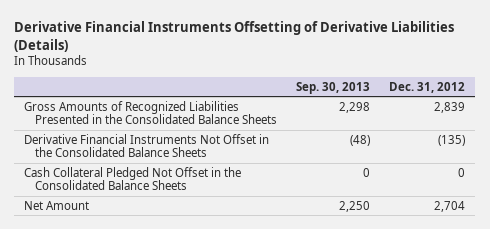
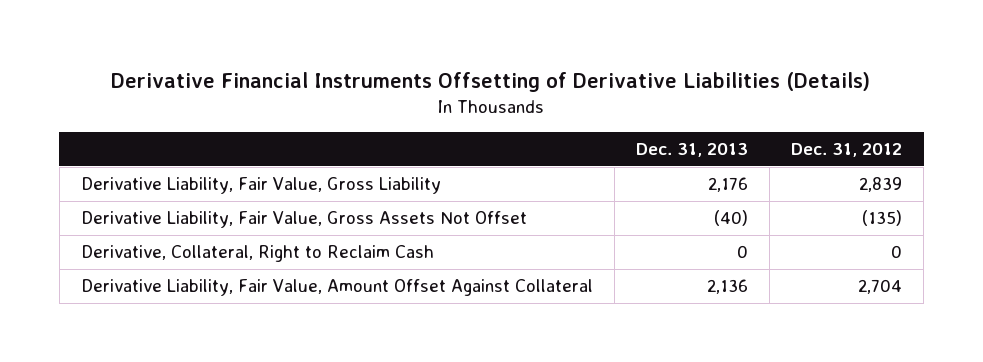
- | Sep. 30, 2013 | Dec. 31, 2012
+ | Dec. 31, 2013 | Dec. 31, 2012
- Gross Amounts of Recognized Liabilities Presented in the Consolidated Balance Sheets | 2,298 | 2,839
- Derivative Financial Instruments Not Offset in the Consolidated Balance Sheets | (48) | (135)
- Cash Collateral Pledged Not Offset in the Consolidated Balance Sheets | 0 | 0
- Net Amount | 2,250 | 2,704
+ Derivative Liability, Fair Value, Gross Liability | 2,176 | 2,839
+ Derivative Liability, Fair Value, Gross Assets Not Offset | (40) | (135)
+ Derivative, Collateral, Right to Reclaim Cash | 0 | 0
+ Derivative Liability, Fair Value, Amount Offset Against Collateral | 2,136 | 2,704

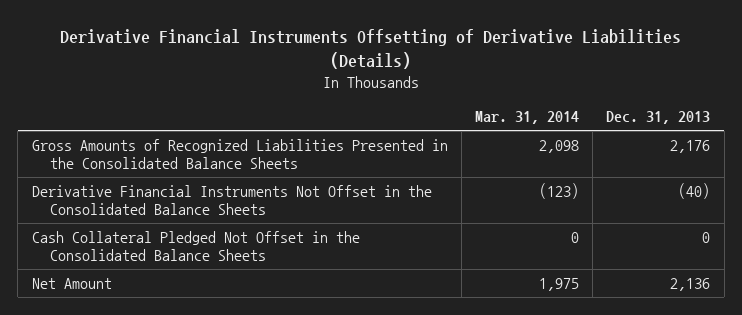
- | Dec. 31, 2013 | Dec. 31, 2012
+ | Mar. 31, 2014 | Dec. 31, 2013
- Derivative Liability, Fair Value, Gross Liability | 2,176 | 2,839
- Derivative Liability, Fair Value, Gross Assets Not Offset | (40) | (135)
- Derivative, Collateral, Right to Reclaim Cash | 0 | 0
- Derivative Liability, Fair Value, Amount Offset Against Collateral | 2,136 | 2,704
+ Gross Amounts of Recognized Liabilities Presented in the Consolidated Balance Sheets | 2,098 | 2,176
+ Derivative Financial Instruments Not Offset in the Consolidated Balance Sheets | (123) | (40)
+ Cash Collateral Pledged Not Offset in the Consolidated Balance Sheets | 0 | 0
+ Net Amount | 1,975 | 2,136

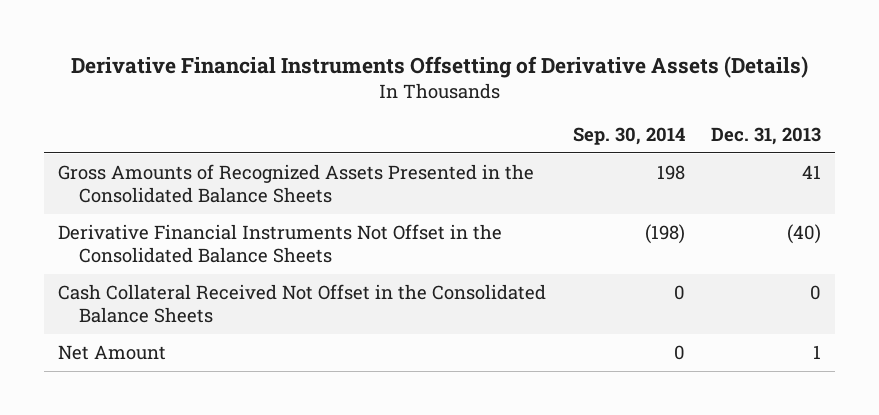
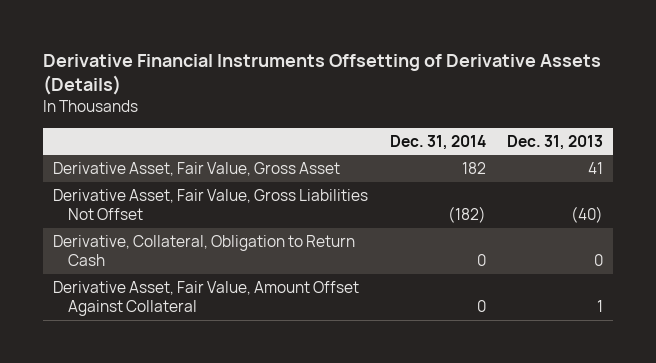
- | Sep. 30, 2014 | Dec. 31, 2013
+ | Dec. 31, 2014 | Dec. 31, 2013
- Gross Amounts of Recognized Assets Presented in the Consolidated Balance Sheets | 198 | 41
- Derivative Financial Instruments Not Offset in the Consolidated Balance Sheets | (198) | (40)
- Cash Collateral Received Not Offset in the Consolidated Balance Sheets | 0 | 0
- Net Amount | 0 | 1
+ Derivative Asset, Fair Value, Gross Asset | 182 | 41
+ Derivative Asset, Fair Value, Gross Liabilities Not Offset | (182) | (40)
+ Derivative, Collateral, Obligation to Return Cash | 0 | 0
+ Derivative Asset, Fair Value, Amount Offset Against Collateral | 0 | 1

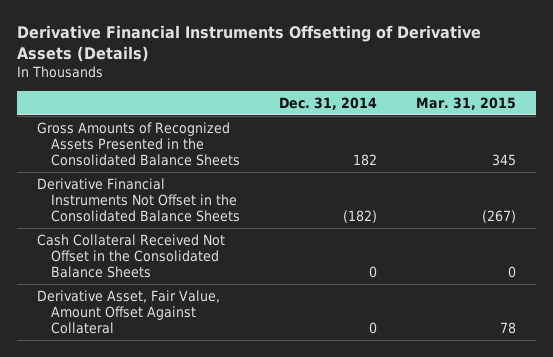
- | Dec. 31, 2014 | Dec. 31, 2013
+ | Dec. 31, 2014 | Mar. 31, 2015
- Derivative Asset, Fair Value, Gross Asset | 182 | 41
- Derivative Asset, Fair Value, Gross Liabilities Not Offset | (182) | (40)
- Derivative, Collateral, Obligation to Return Cash | 0 | 0
+ Gross Amounts of Recognized Assets Presented in the Consolidated Balance Sheets | 182 | 345
+ Derivative Financial Instruments Not Offset in the Consolidated Balance Sheets | (182) | (267)
+ Cash Collateral Received Not Offset in the Consolidated Balance Sheets | 0 | 0

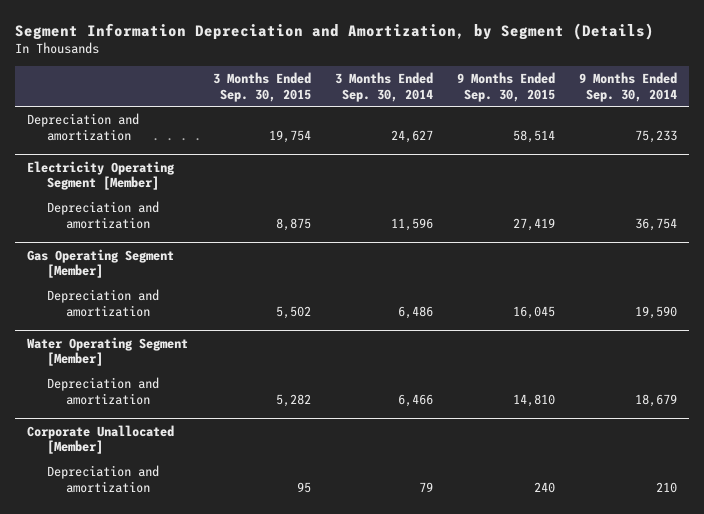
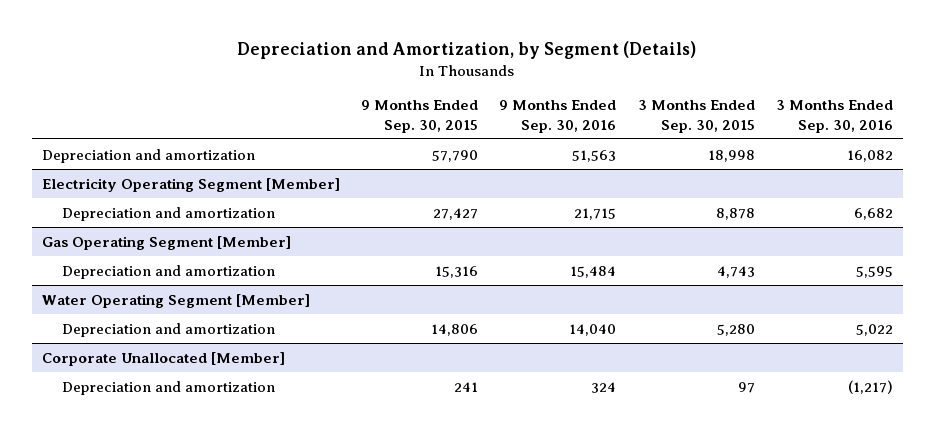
- Segment Information Depreciation and Amortization, by Segment (Details)
+ Depreciation and Amortization, by Segment (Details)
- | 3 Months Ended Sep. 30, 2015 | 3 Months Ended Sep. 30, 2014 | 9 Months Ended Sep. 30, 2015 | 9 Months Ended Sep. 30, 2014
+ | 9 Months Ended Sep. 30, 2015 | 9 Months Ended Sep. 30, 2016 | 3 Months Ended Sep. 30, 2015 | 3 Months Ended Sep. 30, 2016
- Depreciation and amortization | 19,754 | 24,627 | 58,514 | 75,233
+ Depreciation and amortization | 57,790 | 51,563 | 18,998 | 16,082
@ Electricity Operating Segment [Member]
- Depreciation and amortization | 8,875 | 11,596 | 27,419 | 36,754
+ Depreciation and amortization | 27,427 | 21,715 | 8,878 | 6,682
@ Gas Operating Segment [Member]
- Depreciation and amortization | 5,502 | 6,486 | 16,045 | 19,590
+ Depreciation and amortization | 15,316 | 15,484 | 4,743 | 5,595
@ Water Operating Segment [Member]
- Depreciation and amortization | 5,282 | 6,466 | 14,810 | 18,679
+ Depreciation and amortization | 14,806 | 14,040 | 5,280 | 5,022
@ Corporate Unallocated [Member]
- Depreciation and amortization | 95 | 79 | 240 | 210
+ Depreciation and amortization | 241 | 324 | 97 | (1,217)

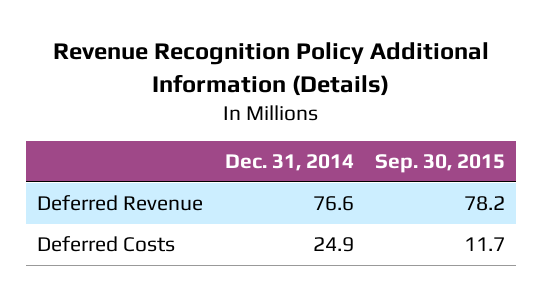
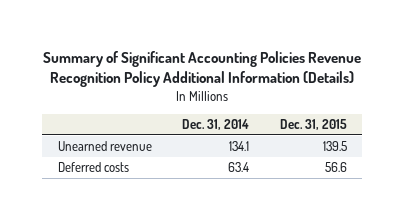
- Revenue Recognition Policy Additional Information (Details)
+ Summary of Significant Accounting Policies Revenue Recognition Policy Additional Information (Details)
- | Dec. 31, 2014 | Sep. 30, 2015
+ | Dec. 31, 2014 | Dec. 31, 2015
- Deferred Revenue | 76.6 | 78.2
- Deferred Costs | 24.9 | 11.7
+ Unearned revenue | 134.1 | 139.5
+ Deferred costs | 63.4 | 56.6

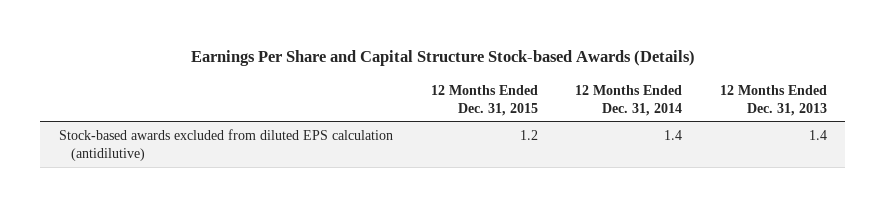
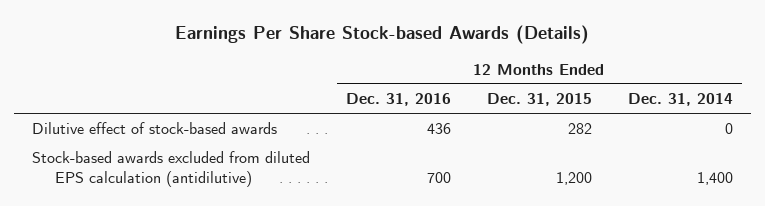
- Earnings Per Share and Capital Structure Stock-based Awards (Details)
+ Earnings Per Share Stock-based Awards (Details)
- | 12 Months Ended Dec. 31, 2015 | 12 Months Ended Dec. 31, 2014 | 12 Months Ended Dec. 31, 2013
+ | 12 Months Ended Dec. 31, 2016 | 12 Months Ended Dec. 31, 2015 | 12 Months Ended Dec. 31, 2014
- Stock-based awards excluded from diluted EPS calculation (antidilutive) | 1.2 | 1.4 | 1.4
+ Dilutive effect of stock-based awards | 436 | 282 | 0
+ Stock-based awards excluded from diluted EPS calculation (antidilutive) | 700 | 1,200 | 1,400

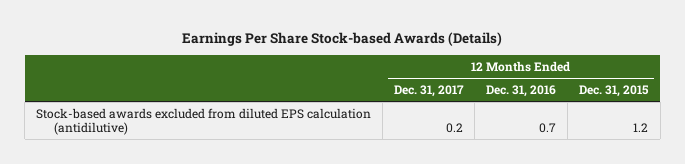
- | 12 Months Ended Dec. 31, 2016 | 12 Months Ended Dec. 31, 2015 | 12 Months Ended Dec. 31, 2014
+ | 12 Months Ended Dec. 31, 2017 | 12 Months Ended Dec. 31, 2016 | 12 Months Ended Dec. 31, 2015
- Dilutive effect of stock-based awards | 436 | 282 | 0
- Stock-based awards excluded from diluted EPS calculation (antidilutive) | 700 | 1,200 | 1,400
+ Stock-based awards excluded from diluted EPS calculation (antidilutive) | 0.2 | 0.7 | 1.2

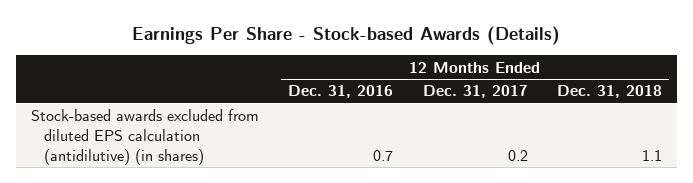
- Earnings Per Share Stock-based Awards (Details)
+ Earnings Per Share - Stock-based Awards (Details)
- | 12 Months Ended Dec. 31, 2017 | 12 Months Ended Dec. 31, 2016 | 12 Months Ended Dec. 31, 2015
+ | 12 Months Ended Dec. 31, 2016 | 12 Months Ended Dec. 31, 2017 | 12 Months Ended Dec. 31, 2018
- Stock-based awards excluded from diluted EPS calculation (antidilutive) | 0.2 | 0.7 | 1.2
+ Stock-based awards excluded from diluted EPS calculation (antidilutive) (in shares) | 0.7 | 0.2 | 1.1

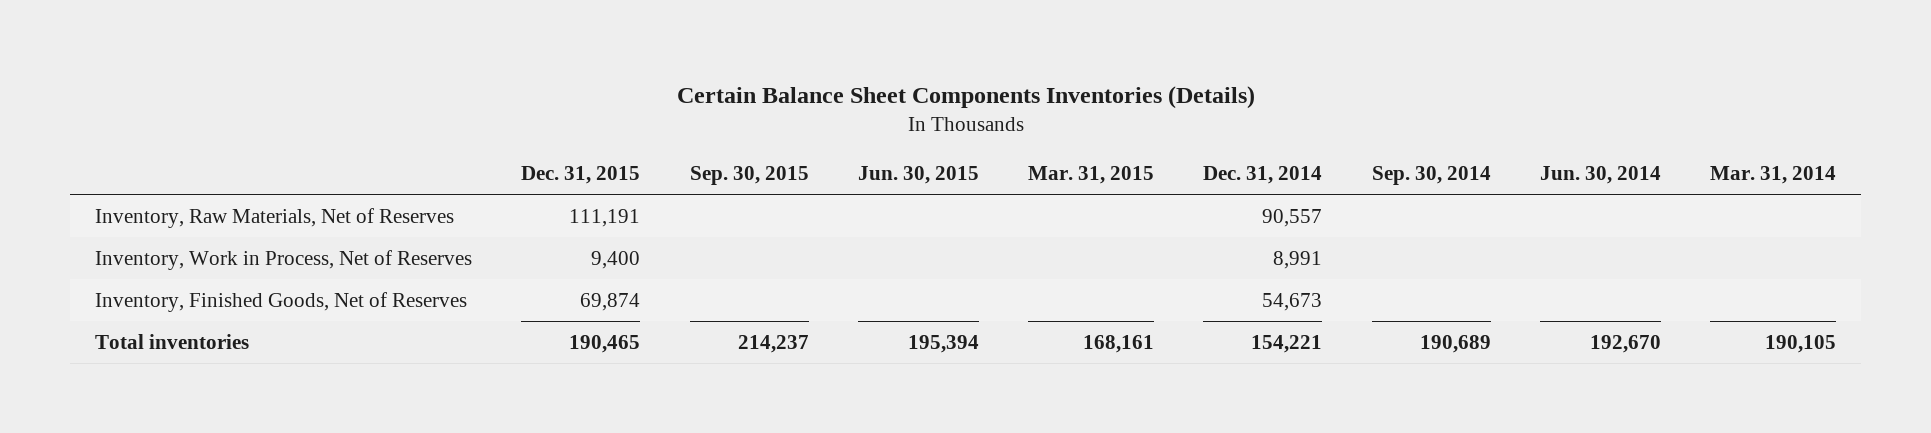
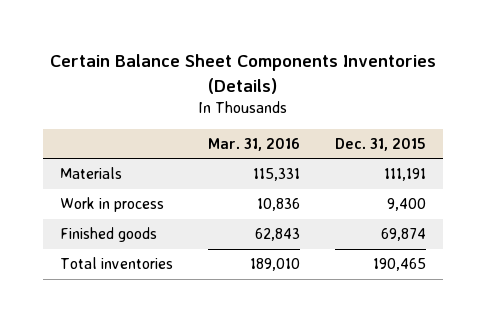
- | Dec. 31, 2015 | Sep. 30, 2015 | Jun. 30, 2015 | Mar. 31, 2015 | Dec. 31, 2014 | Sep. 30, 2014 | Jun. 30, 2014 | Mar. 31, 2014
+ | Mar. 31, 2016 | Dec. 31, 2015
- Inventory, Raw Materials, Net of Reserves | 111,191 | | | | 90,557 | | |
- Inventory, Work in Process, Net of Reserves | 9,400 | | | | 8,991 | | |
- Inventory, Finished Goods, Net of Reserves | 69,874 | | | | 54,673 | | |
+ Materials | 115,331 | 111,191
+ Work in process | 10,836 | 9,400
+ Finished goods | 62,843 | 69,874

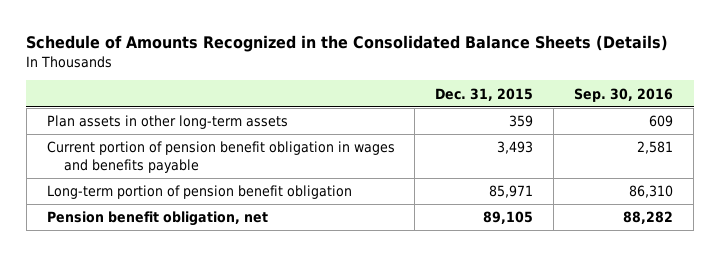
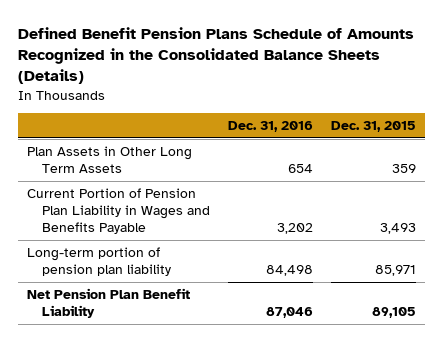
- Schedule of Amounts Recognized in the Consolidated Balance Sheets (Details)
+ Defined Benefit Pension Plans Schedule of Amounts Recognized in the Consolidated Balance Sheets (Details)
- | Dec. 31, 2015 | Sep. 30, 2016
+ | Dec. 31, 2016 | Dec. 31, 2015
- Plan assets in other long-term assets | 359 | 609
- Current portion of pension benefit obligation in wages and benefits payable | 3,493 | 2,581
- Long-term portion of pension benefit obligation | 85,971 | 86,310
- Pension benefit obligation, net | 89,105 | 88,282
+ Plan Assets in Other Long Term Assets | 654 | 359
+ Current Portion of Pension Plan Liability in Wages and Benefits Payable | 3,202 | 3,493
+ Long-term portion of pension plan liability | 84,498 | 85,971
+ Net Pension Plan Benefit Liability | 87,046 | 89,105

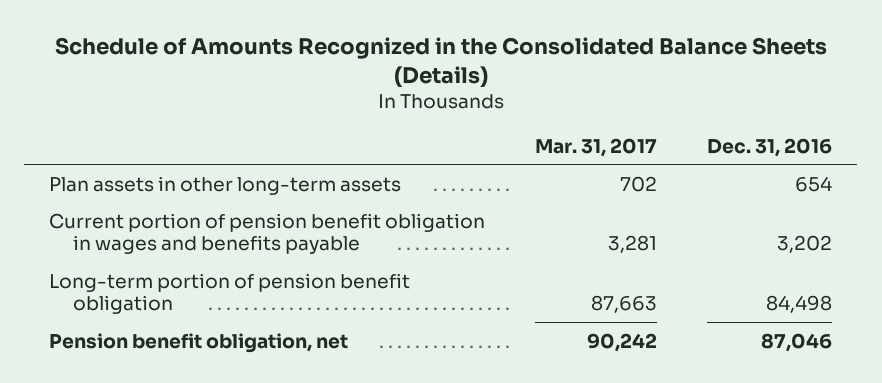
- Defined Benefit Pension Plans Schedule of Amounts Recognized in the Consolidated Balance Sheets (Details)
+ Schedule of Amounts Recognized in the Consolidated Balance Sheets (Details)
- | Dec. 31, 2016 | Dec. 31, 2015
+ | Mar. 31, 2017 | Dec. 31, 2016
- Plan Assets in Other Long Term Assets | 654 | 359
- Current Portion of Pension Plan Liability in Wages and Benefits Payable | 3,202 | 3,493
- Long-term portion of pension plan liability | 84,498 | 85,971
- Net Pension Plan Benefit Liability | 87,046 | 89,105
+ Plan assets in other long-term assets | 702 | 654
+ Current portion of pension benefit obligation in wages and benefits payable | 3,281 | 3,202
+ Long-term portion of pension benefit obligation | 87,663 | 84,498
+ Pension benefit obligation, net | 90,242 | 87,046

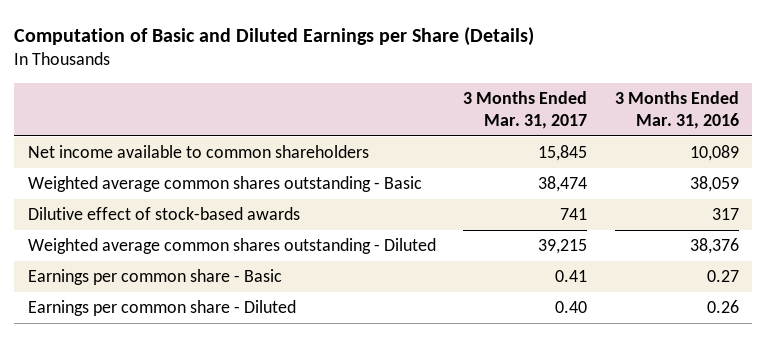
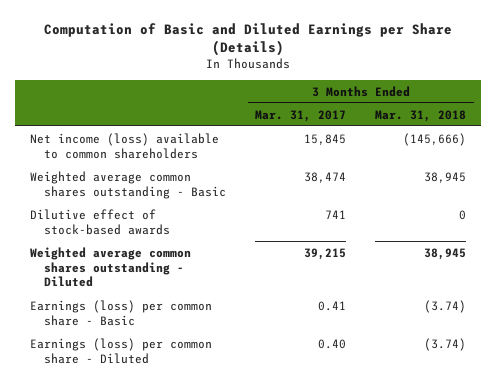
- | 3 Months Ended Mar. 31, 2017 | 3 Months Ended Mar. 31, 2016
+ | 3 Months Ended Mar. 31, 2017 | 3 Months Ended Mar. 31, 2018
- Net income available to common shareholders | 15,845 | 10,089
+ Net income (loss) available to common shareholders | 15,845 | (145,666)
- Earnings per common share - Basic | 0.41 | 0.27
- Earnings per common share - Diluted | 0.40 | 0.26
+ Earnings (loss) per common share - Basic | 0.41 | (3.74)
+ Earnings (loss) per common share - Diluted | 0.40 | (3.74)

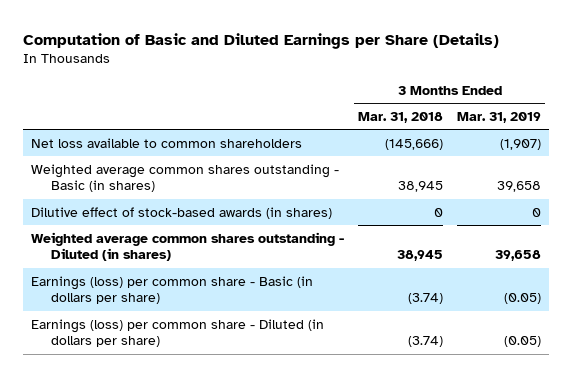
- | 3 Months Ended Mar. 31, 2017 | 3 Months Ended Mar. 31, 2018
+ | 3 Months Ended Mar. 31, 2018 | 3 Months Ended Mar. 31, 2019
- Net income (loss) available to common shareholders | 15,845 | (145,666)
- Weighted average common shares outstanding - Basic | 38,474 | 38,945
- Dilutive effect of stock-based awards | 741 | 0
- Weighted average common shares outstanding - Diluted | 39,215 | 38,945
- Earnings (loss) per common share - Basic | 0.41 | (3.74)
- Earnings (loss) per common share - Diluted | 0.40 | (3.74)
+ Net loss available to common shareholders | (145,666) | (1,907)
+ Weighted average common shares outstanding - Basic (in shares) | 38,945 | 39,658
+ Dilutive effect of stock-based awards (in shares) | 0 | 0
+ Weighted average common shares outstanding - Diluted (in shares) | 38,945 | 39,658
+ Earnings (loss) per common share - Basic (in dollars per share) | (3.74) | (0.05)
+ Earnings (loss) per common share - Diluted (in dollars per share) | (3.74) | (0.05)

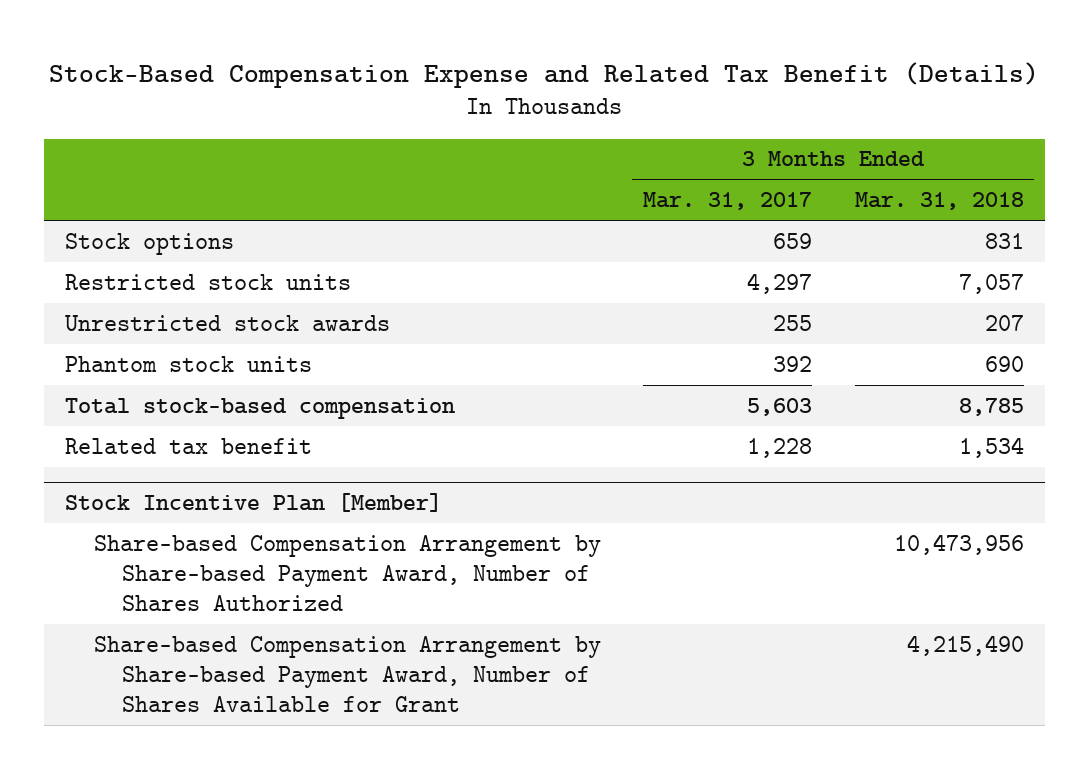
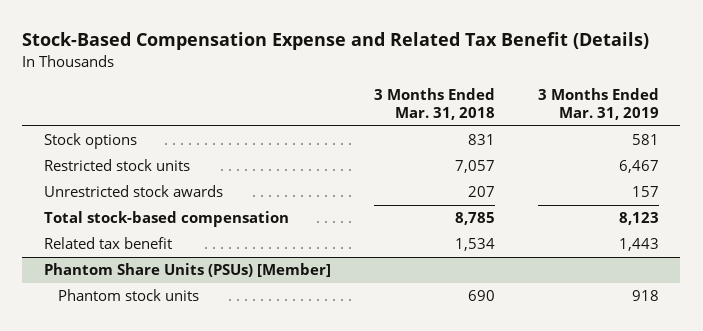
- | 3 Months Ended Mar. 31, 2017 | 3 Months Ended Mar. 31, 2018
+ | 3 Months Ended Mar. 31, 2018 | 3 Months Ended Mar. 31, 2019
- Phantom stock units | 392 | 690
- Stock Incentive Plan [Member]
- Share-based Compensation Arrangement by Share-based Payment Award, Number of Shares Authorized | | 10,473,956
- Share-based Compensation Arrangement by Share-based Payment Award, Number of Shares Available for Grant | | 4,215,490
+ Phantom Share Units (PSUs) [Member]
+ Phantom stock units | 690 | 918

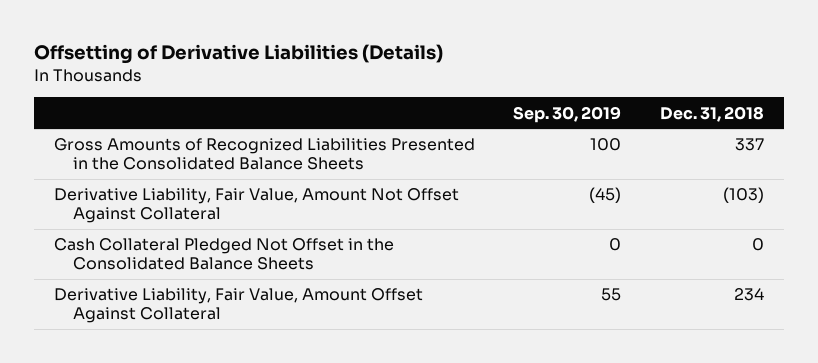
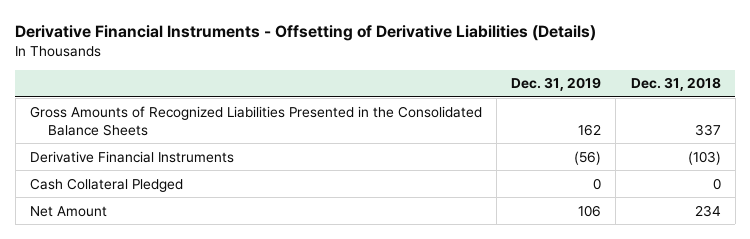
- Offsetting of Derivative Liabilities (Details)
+ Derivative Financial Instruments - Offsetting of Derivative Liabilities (Details)
- | Sep. 30, 2019 | Dec. 31, 2018
+ | Dec. 31, 2019 | Dec. 31, 2018
- Derivative Liability, Fair Value, Amount Not Offset Against Collateral | (45) | (103)
- Cash Collateral Pledged Not Offset in the Consolidated Balance Sheets | 0 | 0
- Derivative Liability, Fair Value, Amount Offset Against Collateral | 55 | 234
+ Derivative Financial Instruments | (56) | (103)
+ Cash Collateral Pledged | 0 | 0
+ Net Amount | 106 | 234

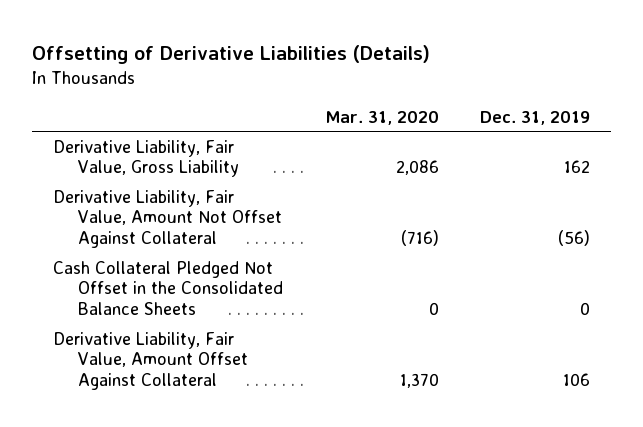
- Derivative Financial Instruments - Offsetting of Derivative Liabilities (Details)
+ Offsetting of Derivative Liabilities (Details)
- | Dec. 31, 2019 | Dec. 31, 2018
+ | Mar. 31, 2020 | Dec. 31, 2019
- Gross Amounts of Recognized Liabilities Presented in the Consolidated Balance Sheets | 162 | 337
- Derivative Financial Instruments | (56) | (103)
- Cash Collateral Pledged | 0 | 0
- Net Amount | 106 | 234
+ Derivative Liability, Fair Value, Gross Liability | 2,086 | 162
+ Derivative Liability, Fair Value, Amount Not Offset Against Collateral | (716) | (56)
+ Cash Collateral Pledged Not Offset in the Consolidated Balance Sheets | 0 | 0
+ Derivative Liability, Fair Value, Amount Offset Against Collateral | 1,370 | 106

